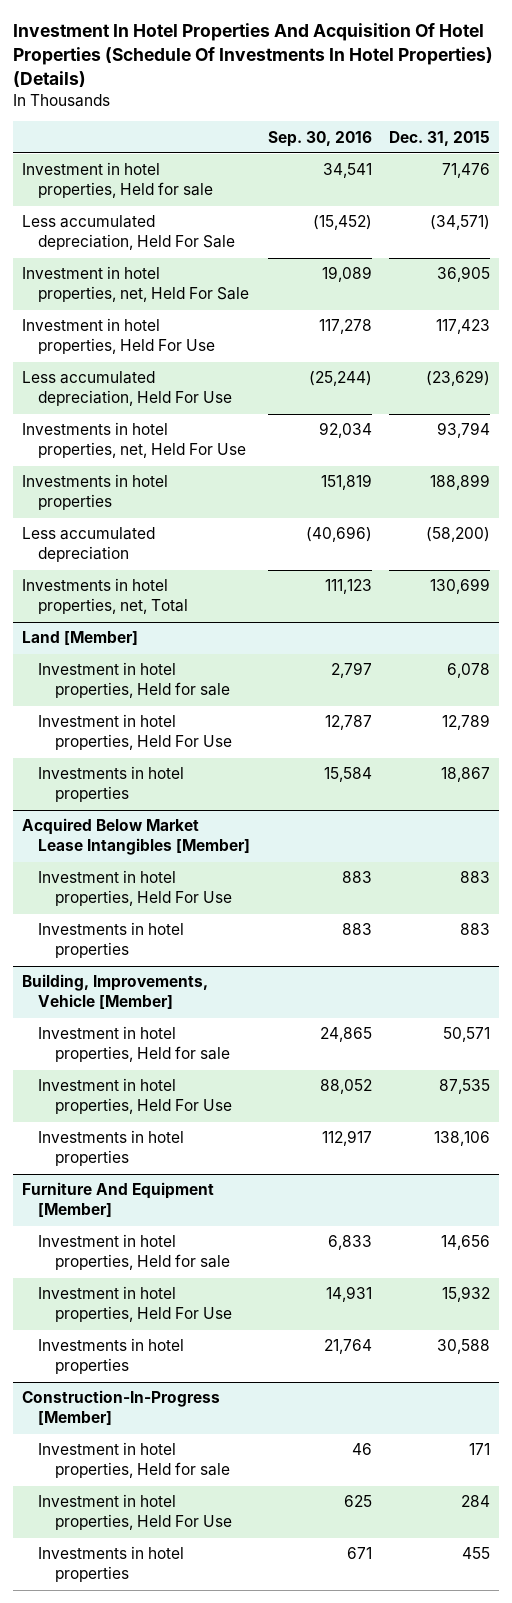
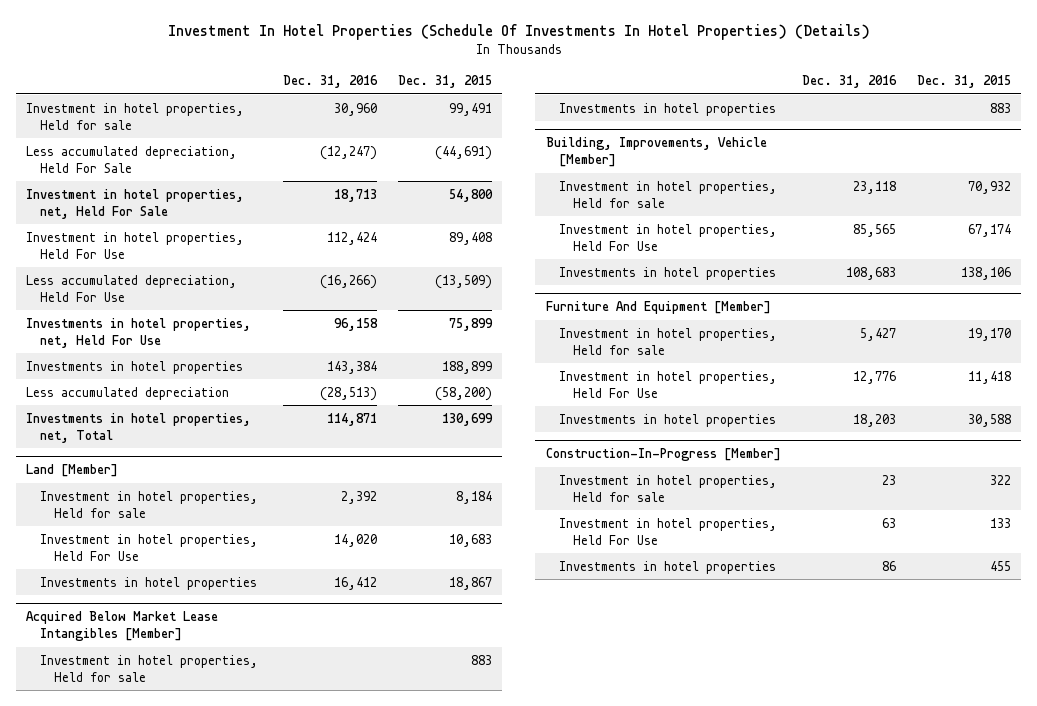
- Investment In Hotel Properties And Acquisition Of Hotel Properties (Schedule Of Investments In Hotel Properties) (Details)
+ Investment In Hotel Properties (Schedule Of Investments In Hotel Properties) (Details)
- | Sep. 30, 2016 | Dec. 31, 2015
+ | Dec. 31, 2016 | Dec. 31, 2015
- Investment in hotel properties, Held for sale | 34,541 | 71,476
- Less accumulated depreciation, Held For Sale | (15,452) | (34,571)
- Investment in hotel properties, net, Held For Sale | 19,089 | 36,905
- Investment in hotel properties, Held For Use | 117,278 | 117,423
- Less accumulated depreciation, Held For Use | (25,244) | (23,629)
- Investments in hotel properties, net, Held For Use | 92,034 | 93,794
+ Investment in hotel properties, Held for sale | 30,960 | 99,491
+ Less accumulated depreciation, Held For Sale | (12,247) | (44,691)
+ Investment in hotel properties, net, Held For Sale | 18,713 | 54,800
+ Investment in hotel properties, Held For Use | 112,424 | 89,408
+ Less accumulated depreciation, Held For Use | (16,266) | (13,509)
+ Investments in hotel properties, net, Held For Use | 96,158 | 75,899
@ Land [Member]
- Investment in hotel properties, Held for sale | 2,797 | 6,078
- Investment in hotel properties, Held For Use | 12,787 | 12,789
+ Investment in hotel properties, Held for sale | 2,392 | 8,184
+ Investment in hotel properties, Held For Use | 14,020 | 10,683
@ Acquired Below Market Lease Intangibles [Member]
- Investment in hotel properties, Held For Use | 883 | 883
+ Investment in hotel properties, Held for sale | | 883
@ Building, Improvements, Vehicle [Member]
- Investment in hotel properties, Held for sale | 24,865 | 50,571
- Investment in hotel properties, Held For Use | 88,052 | 87,535
+ Investment in hotel properties, Held for sale | 23,118 | 70,932
+ Investment in hotel properties, Held For Use | 85,565 | 67,174
@ Furniture And Equipment [Member]
- Investment in hotel properties, Held for sale | 6,833 | 14,656
- Investment in hotel properties, Held For Use | 14,931 | 15,932
+ Investment in hotel properties, Held for sale | 5,427 | 19,170
+ Investment in hotel properties, Held For Use | 12,776 | 11,418
@ Construction-In-Progress [Member]
- Investment in hotel properties, Held for sale | 46 | 171
- Investment in hotel properties, Held For Use | 625 | 284
+ Investment in hotel properties, Held for sale | 23 | 322
+ Investment in hotel properties, Held For Use | 63 | 133

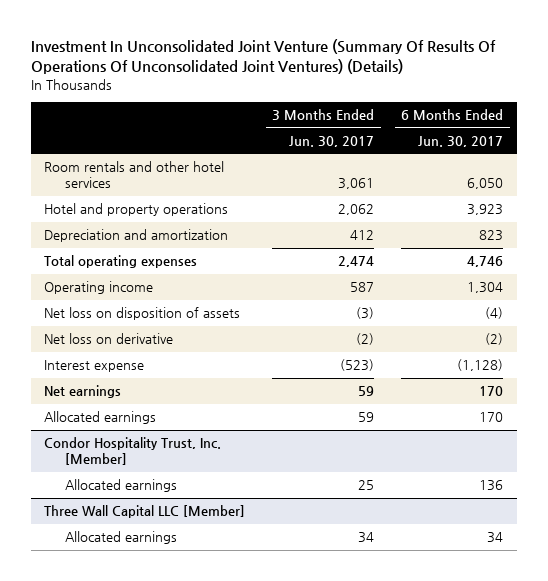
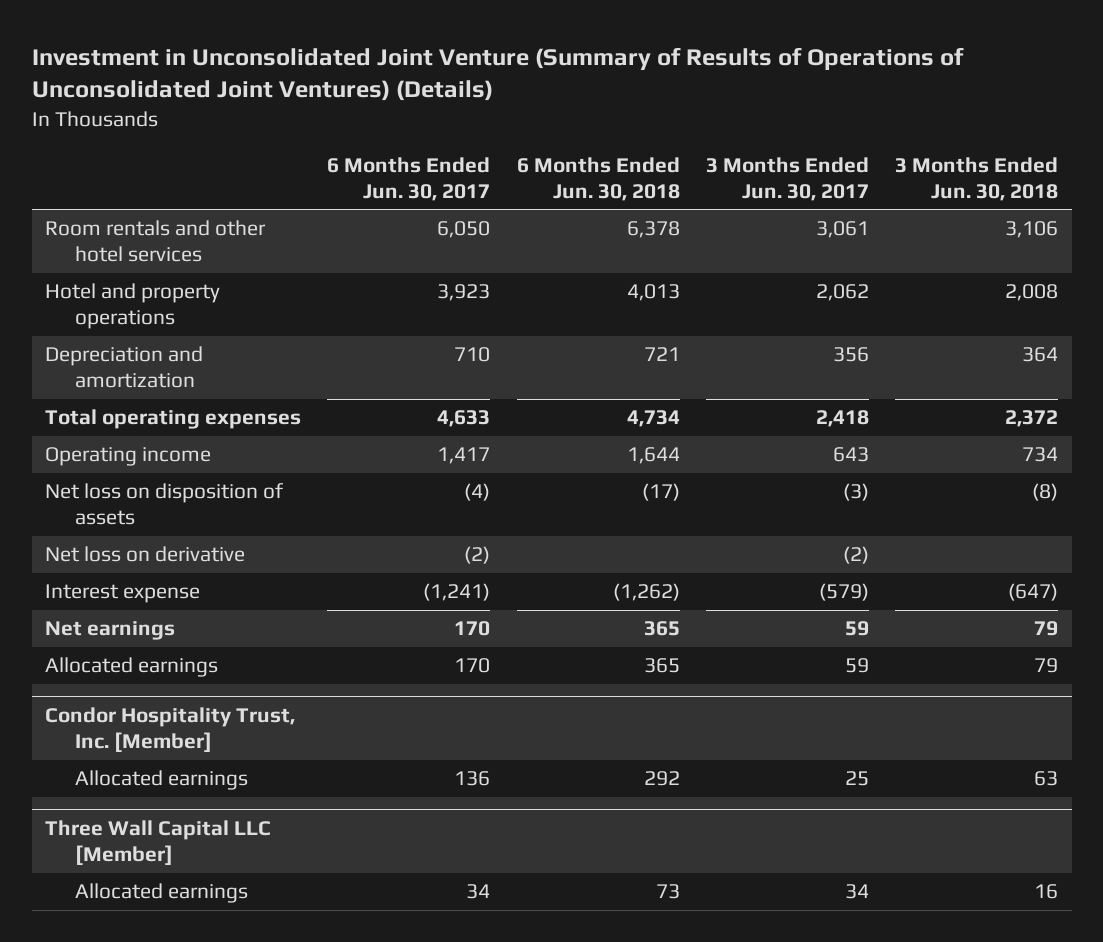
- Investment In Unconsolidated Joint Venture (Summary Of Results Of Operations Of Unconsolidated Joint Ventures) (Details)
+ Investment in Unconsolidated Joint Venture (Summary of Results of Operations of Unconsolidated Joint Ventures) (Details)
- | 3 Months Ended Jun. 30, 2017 | 6 Months Ended Jun. 30, 2017
+ | 6 Months Ended Jun. 30, 2017 | 6 Months Ended Jun. 30, 2018 | 3 Months Ended Jun. 30, 2017 | 3 Months Ended Jun. 30, 2018
- Depreciation and amortization | 412 | 823
- Total operating expenses | 2,474 | 4,746
- Operating income | 587 | 1,304
+ Depreciation and amortization | 710 | 721 | 356 | 364
+ Total operating expenses | 4,633 | 4,734 | 2,418 | 2,372
+ Operating income | 1,417 | 1,644 | 643 | 734
- Interest expense | (523) | (1,128)
+ Interest expense | (1,241) | (1,262) | (579) | (647)

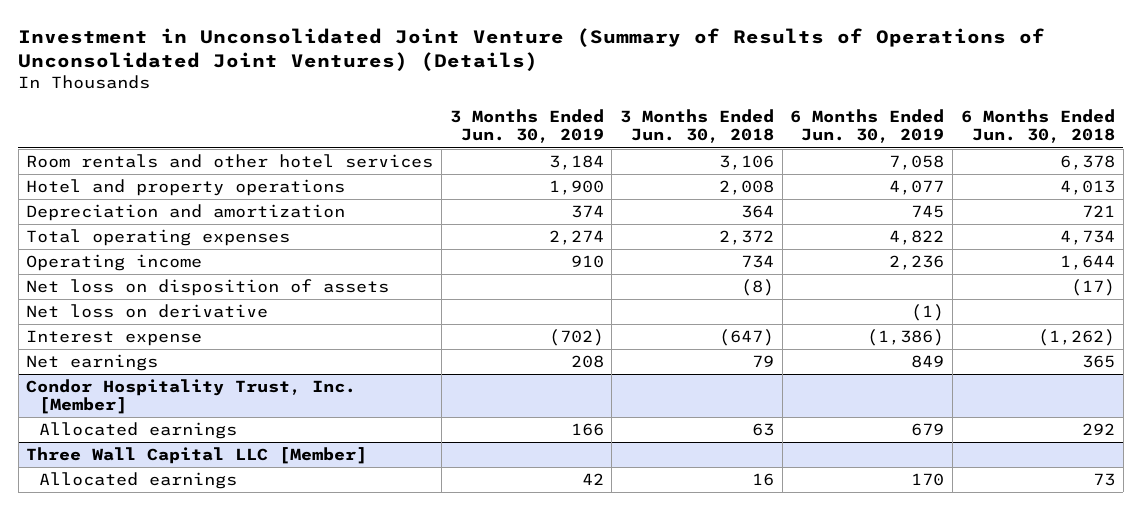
- | 6 Months Ended Jun. 30, 2017 | 6 Months Ended Jun. 30, 2018 | 3 Months Ended Jun. 30, 2017 | 3 Months Ended Jun. 30, 2018
+ | 3 Months Ended Jun. 30, 2019 | 3 Months Ended Jun. 30, 2018 | 6 Months Ended Jun. 30, 2019 | 6 Months Ended Jun. 30, 2018
- Allocated earnings | 170 | 365 | 59 | 79

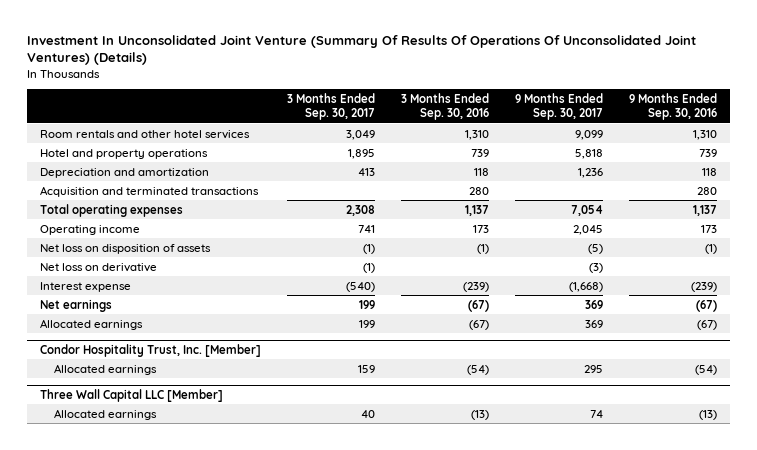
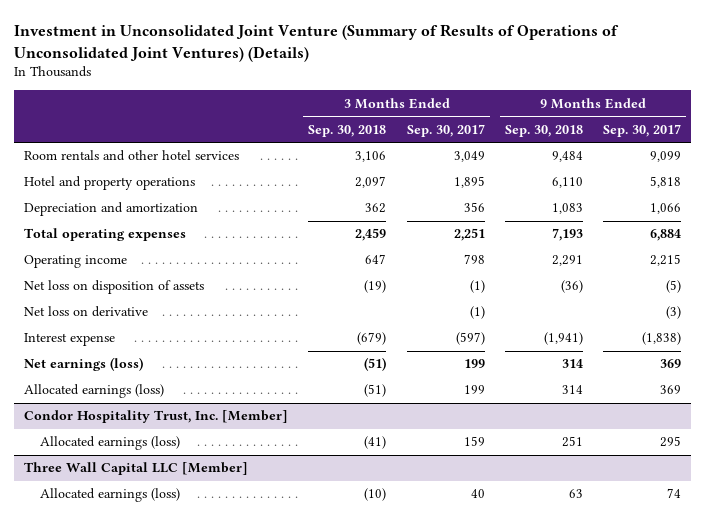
- Investment In Unconsolidated Joint Venture (Summary Of Results Of Operations Of Unconsolidated Joint Ventures) (Details)
+ Investment in Unconsolidated Joint Venture (Summary of Results of Operations of Unconsolidated Joint Ventures) (Details)
- | 3 Months Ended Sep. 30, 2017 | 3 Months Ended Sep. 30, 2016 | 9 Months Ended Sep. 30, 2017 | 9 Months Ended Sep. 30, 2016
+ | 3 Months Ended Sep. 30, 2018 | 3 Months Ended Sep. 30, 2017 | 9 Months Ended Sep. 30, 2018 | 9 Months Ended Sep. 30, 2017
- Depreciation and amortization | 413 | 118 | 1,236 | 118
- Acquisition and terminated transactions | | 280 | | 280
- Total operating expenses | 2,308 | 1,137 | 7,054 | 1,137
- Operating income | 741 | 173 | 2,045 | 173
+ Depreciation and amortization | 362 | 356 | 1,083 | 1,066
+ Total operating expenses | 2,459 | 2,251 | 7,193 | 6,884
+ Operating income | 647 | 798 | 2,291 | 2,215
- Interest expense | (540) | (239) | (1,668) | (239)
- Net earnings | 199 | (67) | 369 | (67)
- Allocated earnings | 199 | (67) | 369 | (67)
+ Interest expense | (679) | (597) | (1,941) | (1,838)
+ Net earnings (loss) | (51) | 199 | 314 | 369
+ Allocated earnings (loss) | (51) | 199 | 314 | 369
@ Condor Hospitality Trust, Inc. [Member]
- Allocated earnings | 159 | (54) | 295 | (54)
+ Allocated earnings (loss) | (41) | 159 | 251 | 295
@ Three Wall Capital LLC [Member]
- Allocated earnings | 40 | (13) | 74 | (13)
+ Allocated earnings (loss) | (10) | 40 | 63 | 74

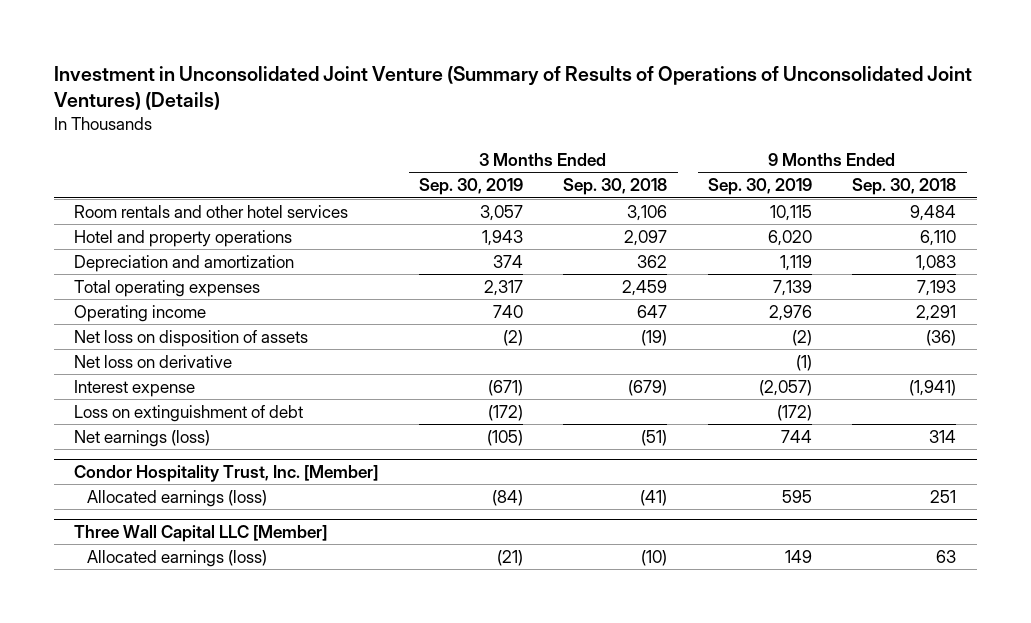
- | 3 Months Ended Sep. 30, 2018 | 3 Months Ended Sep. 30, 2017 | 9 Months Ended Sep. 30, 2018 | 9 Months Ended Sep. 30, 2017
+ | 3 Months Ended Sep. 30, 2019 | 3 Months Ended Sep. 30, 2018 | 9 Months Ended Sep. 30, 2019 | 9 Months Ended Sep. 30, 2018
+ Loss on extinguishment of debt | (172) | | (172) |
- Allocated earnings (loss) | (51) | 199 | 314 | 369

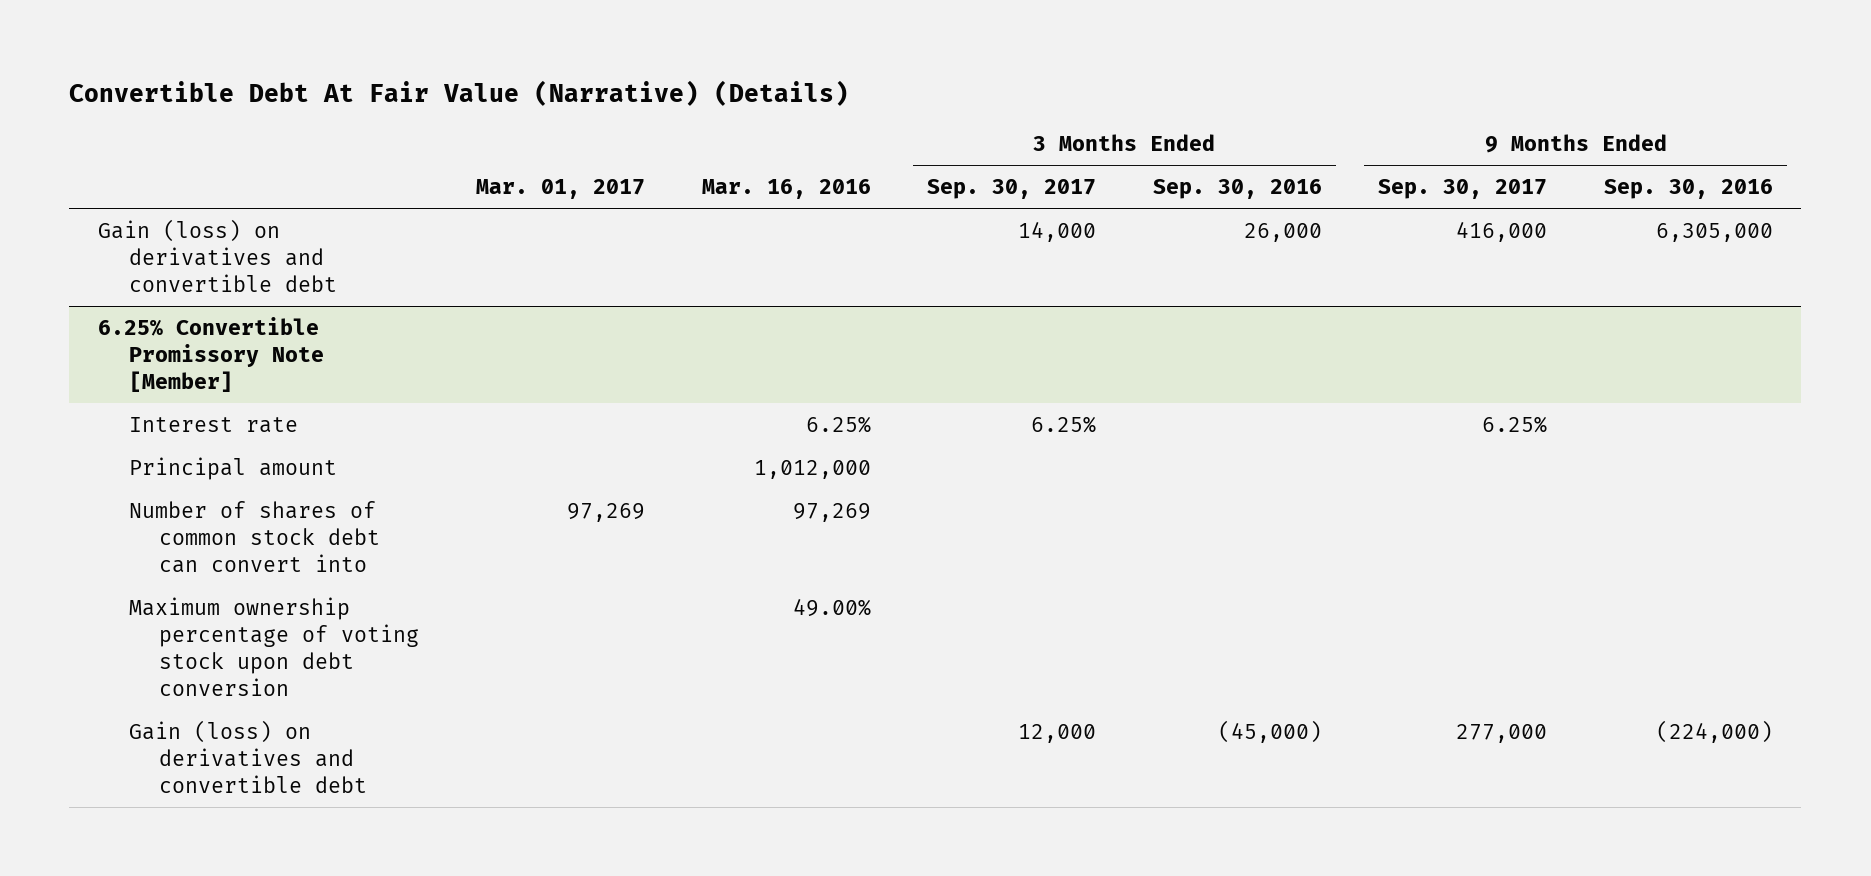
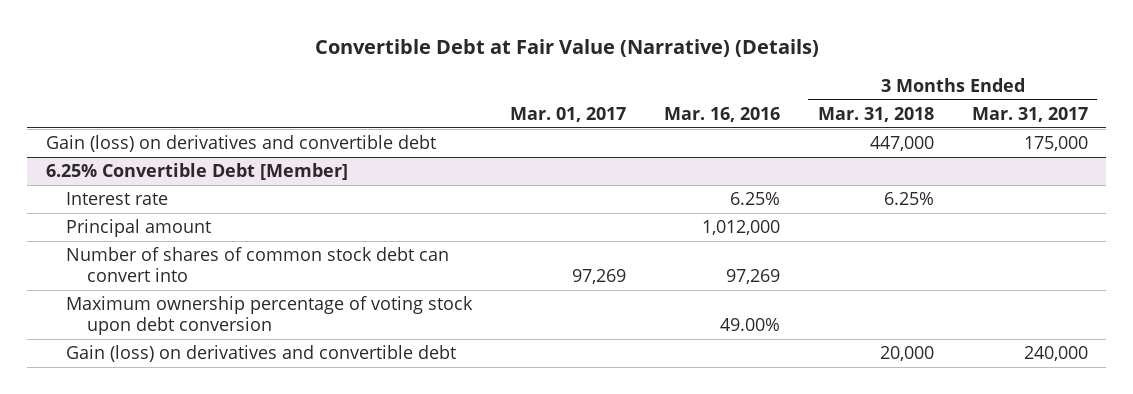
- Convertible Debt At Fair Value (Narrative) (Details)
+ Convertible Debt at Fair Value (Narrative) (Details)
- | Mar. 01, 2017 | Mar. 16, 2016 | 3 Months Ended Sep. 30, 2017 | 3 Months Ended Sep. 30, 2016 | 9 Months Ended Sep. 30, 2017 | 9 Months Ended Sep. 30, 2016
+ | Mar. 01, 2017 | Mar. 16, 2016 | 3 Months Ended Mar. 31, 2018 | 3 Months Ended Mar. 31, 2017
- 6.25% Convertible Promissory Note [Member]
+ 6.25% Convertible Debt [Member]

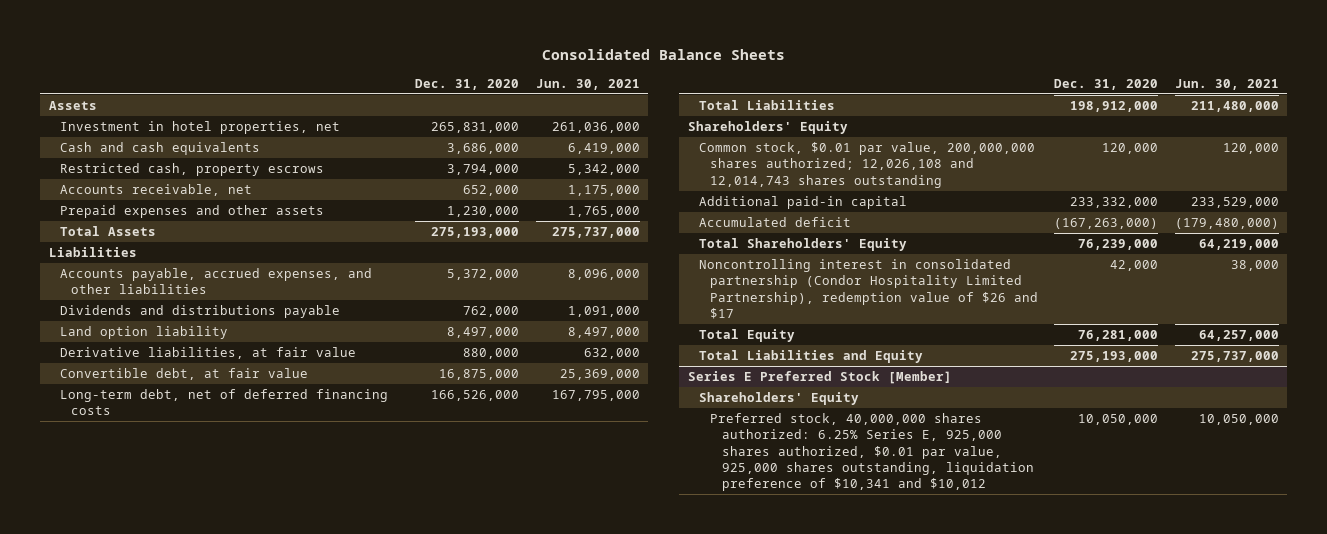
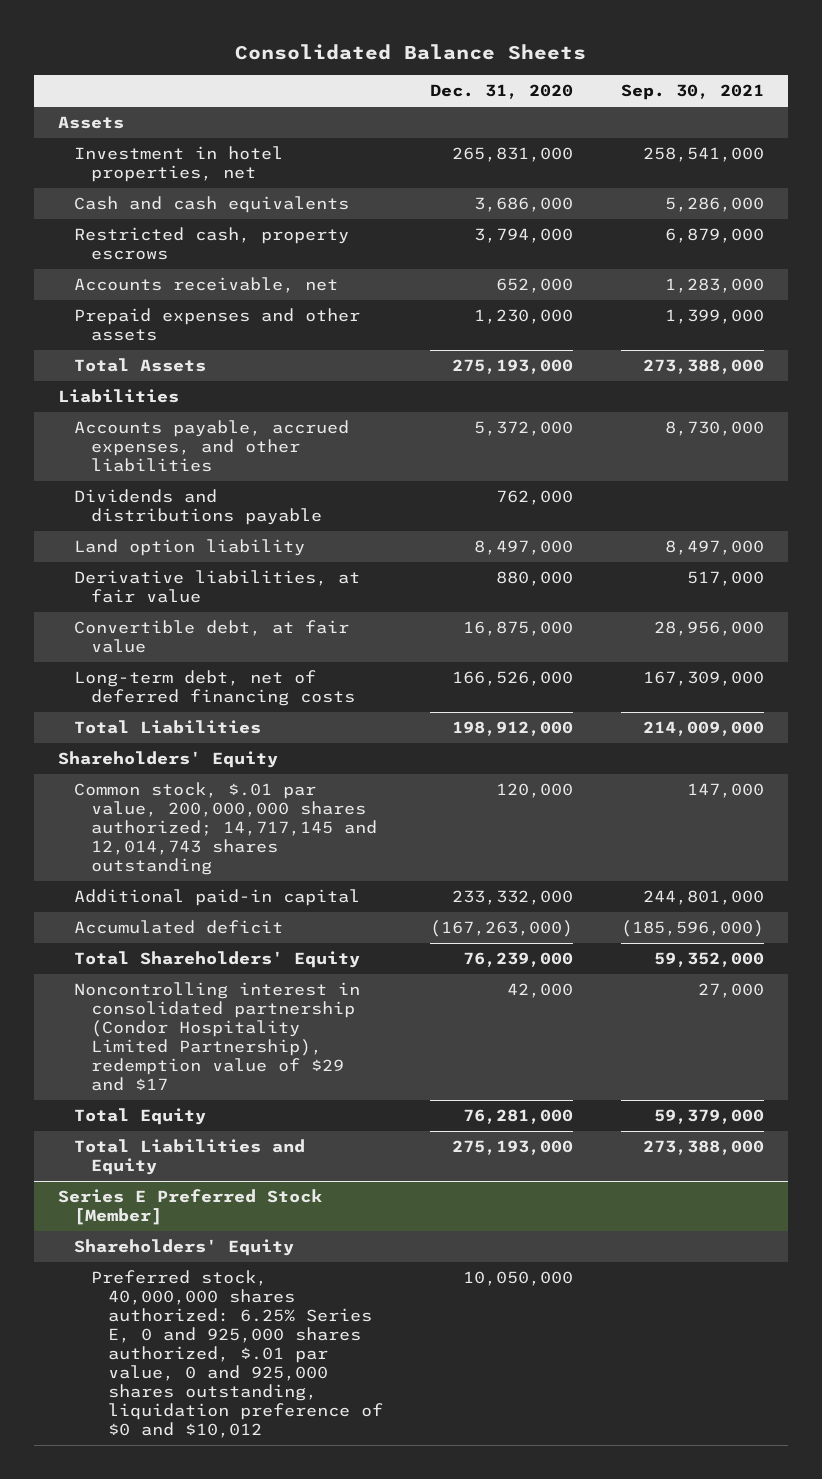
- | Dec. 31, 2020 | Jun. 30, 2021
+ | Dec. 31, 2020 | Sep. 30, 2021
- Common stock, $0.01 par value, 200,000,000 shares authorized; 12,026,108 and 12,014,743 shares outstanding | 120,000 | 120,000
+ Common stock, $.01 par value, 200,000,000 shares authorized; 14,717,145 and 12,014,743 shares outstanding | 120,000 | 147,000
- Noncontrolling interest in consolidated partnership (Condor Hospitality Limited Partnership), redemption value of $26 and $17 | 42,000 | 38,000
+ Noncontrolling interest in consolidated partnership (Condor Hospitality Limited Partnership), redemption value of $29 and $17 | 42,000 | 27,000
@ Series E Preferred Stock [Member]
- Preferred stock, 40,000,000 shares authorized: 6.25% Series E, 925,000 shares authorized, $0.01 par value, 925,000 shares outstanding, liquidation preference of $10,341 and $10,012 | 10,050,000 | 10,050,000
+ Preferred stock, 40,000,000 shares authorized: 6.25% Series E, 0 and 925,000 shares authorized, $.01 par value, 0 and 925,000 shares outstanding, liquidation preference of $0 and $10,012 | 10,050,000 |

